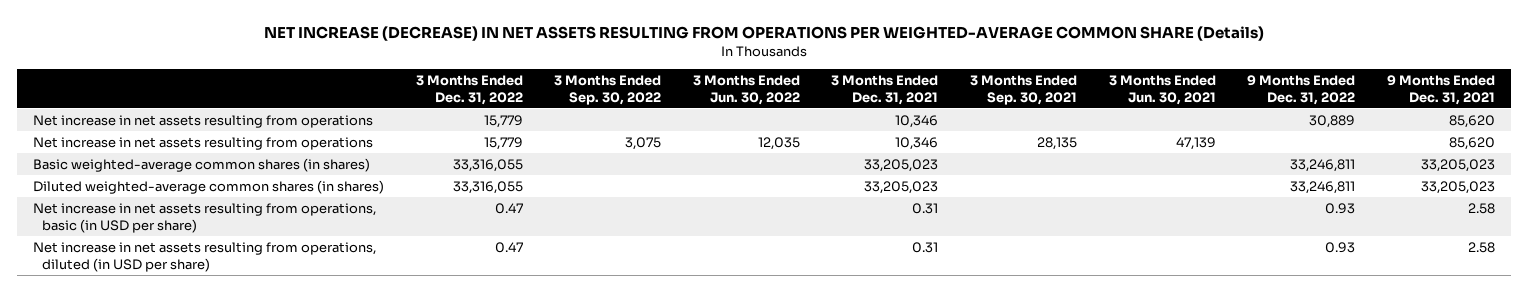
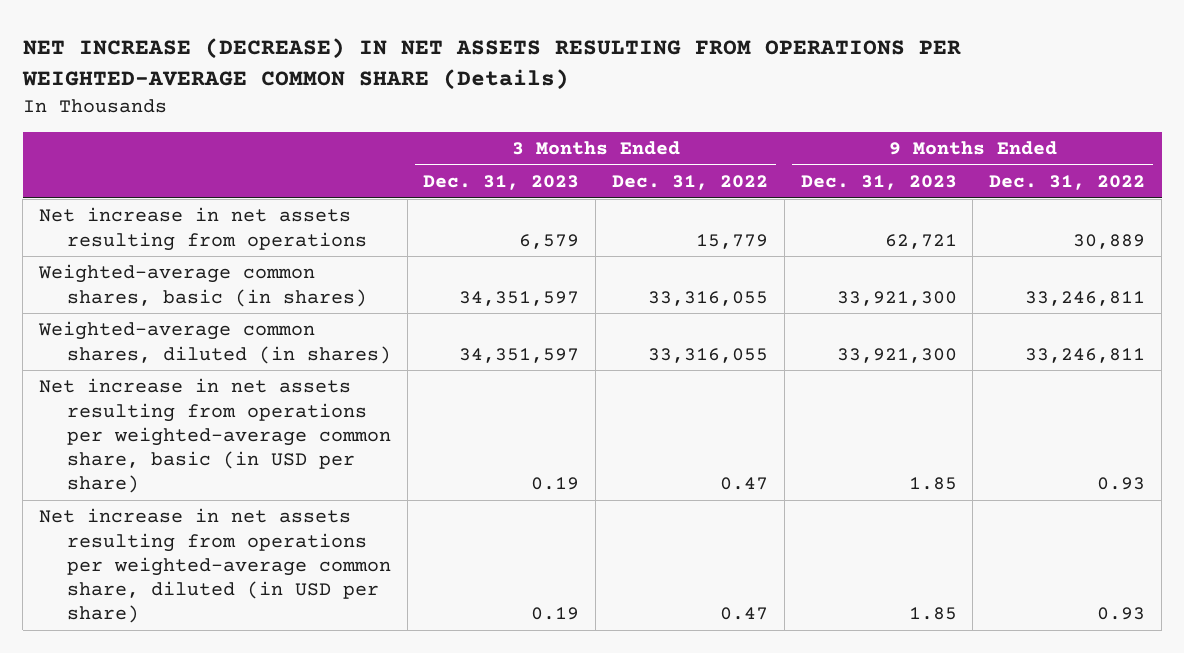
- | 3 Months Ended Dec. 31, 2022 | 3 Months Ended Sep. 30, 2022 | 3 Months Ended Jun. 30, 2022 | 3 Months Ended Dec. 31, 2021 | 3 Months Ended Sep. 30, 2021 | 3 Months Ended Jun. 30, 2021 | 9 Months Ended Dec. 31, 2022 | 9 Months Ended Dec. 31, 2021
+ | 3 Months Ended Dec. 31, 2023 | 3 Months Ended Dec. 31, 2022 | 9 Months Ended Dec. 31, 2023 | 9 Months Ended Dec. 31, 2022
- Net increase in net assets resulting from operations | 15,779 | 3,075 | 12,035 | 10,346 | 28,135 | 47,139 | | 85,620
- Basic weighted-average common shares (in shares) | 33,316,055 | | | 33,205,023 | | | 33,246,811 | 33,205,023
- Diluted weighted-average common shares (in shares) | 33,316,055 | | | 33,205,023 | | | 33,246,811 | 33,205,023
- Net increase in net assets resulting from operations, basic (in USD per share) | 0.47 | | | 0.31 | | | 0.93 | 2.58
- Net increase in net assets resulting from operations, diluted (in USD per share) | 0.47 | | | 0.31 | | | 0.93 | 2.58
+ Weighted-average common shares, basic (in shares) | 34,351,597 | 33,316,055 | 33,921,300 | 33,246,811
+ Weighted-average common shares, diluted (in shares) | 34,351,597 | 33,316,055 | 33,921,300 | 33,246,811
+ Net increase in net assets resulting from operations per weighted-average common share, basic (in USD per share) | 0.19 | 0.47 | 1.85 | 0.93
+ Net increase in net assets resulting from operations per weighted-average common share, diluted (in USD per share) | 0.19 | 0.47 | 1.85 | 0.93

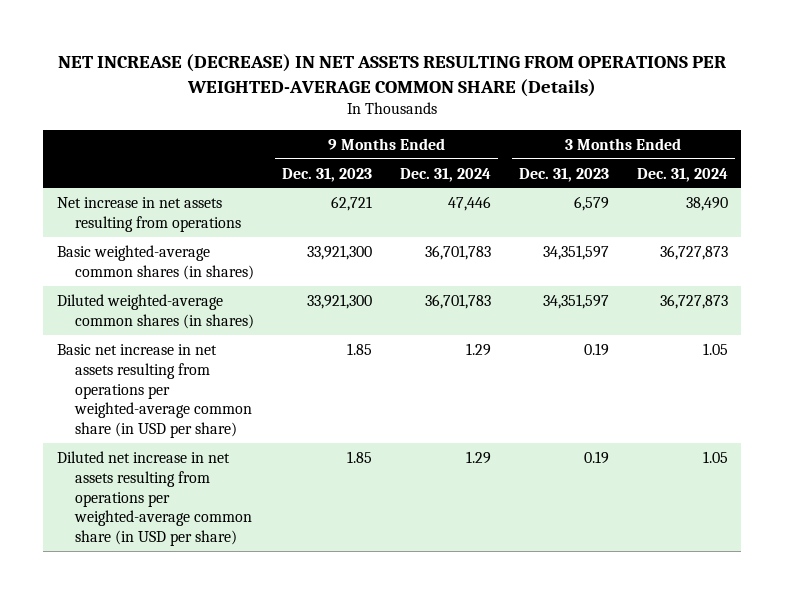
- | 3 Months Ended Dec. 31, 2023 | 3 Months Ended Dec. 31, 2022 | 9 Months Ended Dec. 31, 2023 | 9 Months Ended Dec. 31, 2022
+ | 9 Months Ended Dec. 31, 2023 | 9 Months Ended Dec. 31, 2024 | 3 Months Ended Dec. 31, 2023 | 3 Months Ended Dec. 31, 2024
- Weighted-average common shares, basic (in shares) | 34,351,597 | 33,316,055 | 33,921,300 | 33,246,811
- Weighted-average common shares, diluted (in shares) | 34,351,597 | 33,316,055 | 33,921,300 | 33,246,811
- Net increase in net assets resulting from operations per weighted-average common share, basic (in USD per share) | 0.19 | 0.47 | 1.85 | 0.93
- Net increase in net assets resulting from operations per weighted-average common share, diluted (in USD per share) | 0.19 | 0.47 | 1.85 | 0.93
+ Basic weighted-average common shares (in shares) | 33,921,300 | 36,701,783 | 34,351,597 | 36,727,873
+ Diluted weighted-average common shares (in shares) | 33,921,300 | 36,701,783 | 34,351,597 | 36,727,873
+ Basic net increase in net assets resulting from operations per weighted-average common share (in USD per share) | 1.85 | 1.29 | 0.19 | 1.05
+ Diluted net increase in net assets resulting from operations per weighted-average common share (in USD per share) | 1.85 | 1.29 | 0.19 | 1.05

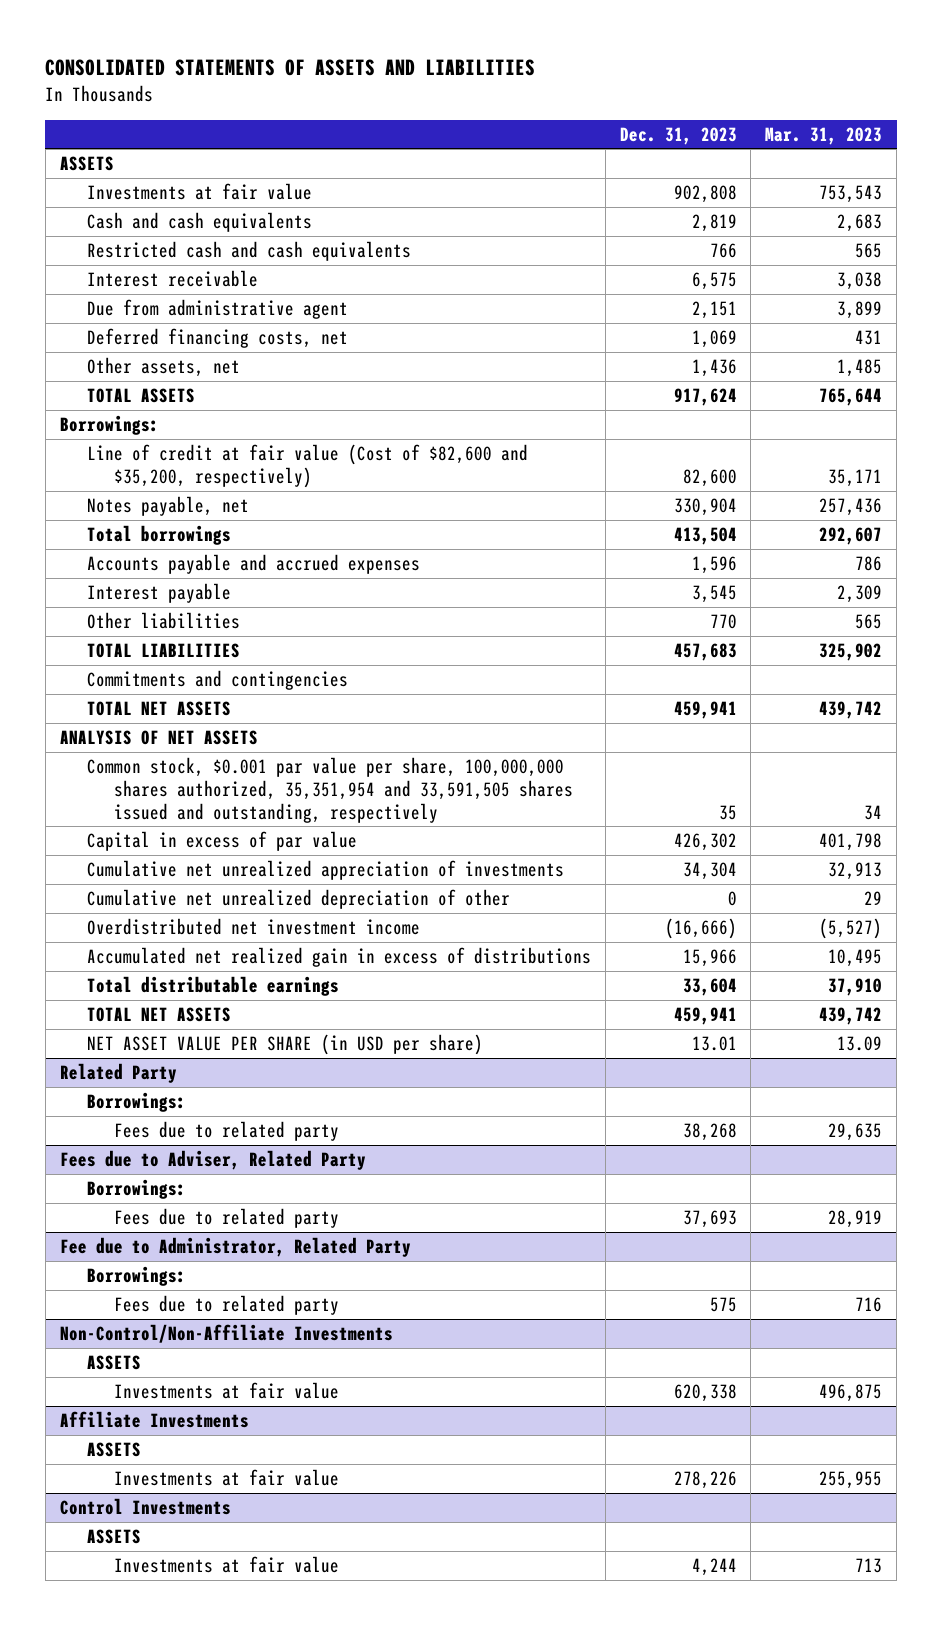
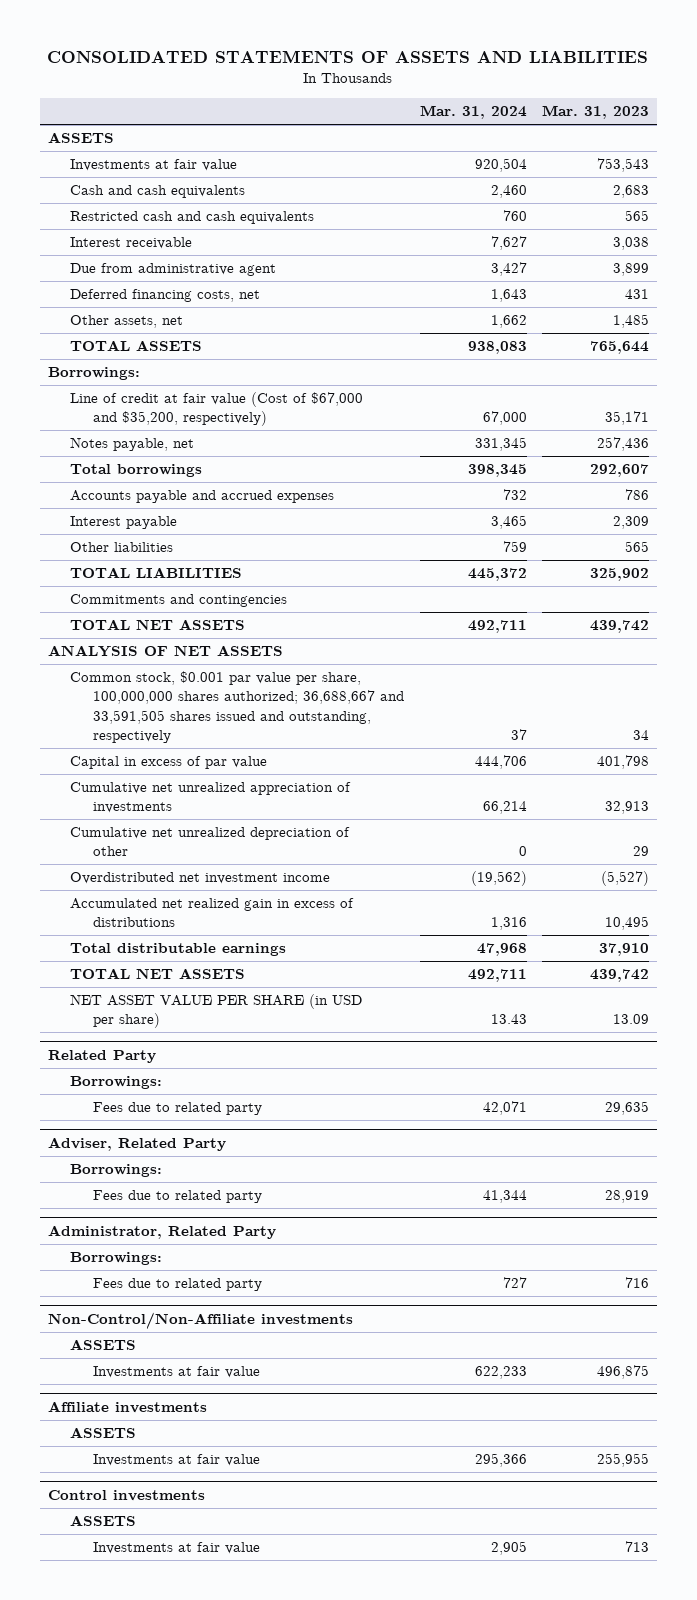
- | Dec. 31, 2023 | Mar. 31, 2023
+ | Mar. 31, 2024 | Mar. 31, 2023
- Line of credit at fair value (Cost of $82,600 and $35,200, respectively) | 82,600 | 35,171
+ Line of credit at fair value (Cost of $67,000 and $35,200, respectively) | 67,000 | 35,171
- Common stock, $0.001 par value per share, 100,000,000 shares authorized, 35,351,954 and 33,591,505 shares issued and outstanding, respectively | 35 | 34
+ Common stock, $0.001 par value per share, 100,000,000 shares authorized; 36,688,667 and 33,591,505 shares issued and outstanding, respectively | 37 | 34
- Fees due to Adviser, Related Party
+ Adviser, Related Party
- Fee due to Administrator, Related Party
+ Administrator, Related Party
- Non-Control/Non-Affiliate Investments
+ Non-Control/Non-Affiliate investments
- Affiliate Investments
+ Affiliate investments
- Control Investments
+ Control investments

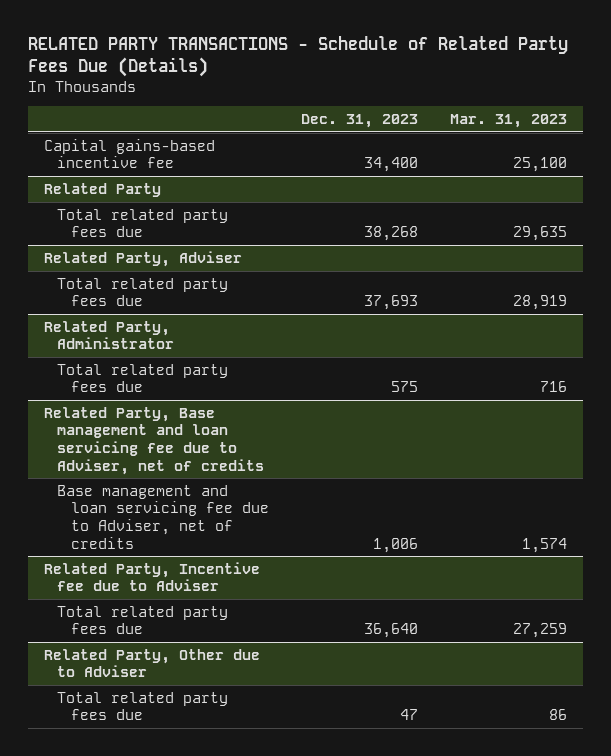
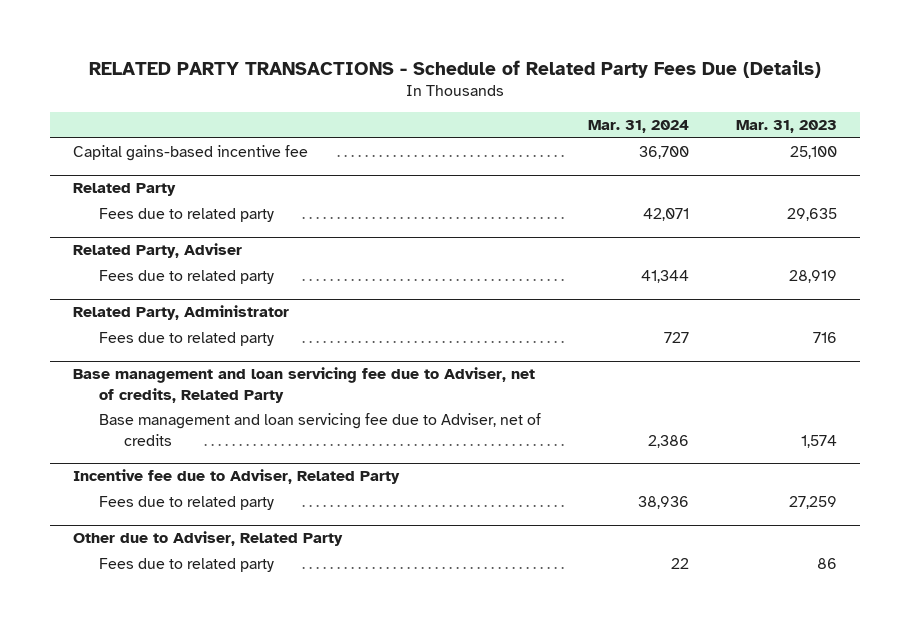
- | Dec. 31, 2023 | Mar. 31, 2023
+ | Mar. 31, 2024 | Mar. 31, 2023
@ Related Party
- Total related party fees due | 38,268 | 29,635
+ Fees due to related party | 42,071 | 29,635
@ Related Party, Adviser
- Total related party fees due | 37,693 | 28,919
+ Fees due to related party | 41,344 | 28,919
@ Related Party, Administrator
- Total related party fees due | 575 | 716
- Related Party, Base management and loan servicing fee due to Adviser, net of credits
@ Related Party, Administrator
+ Fees due to related party | 727 | 716
+ Base management and loan servicing fee due to Adviser, net of credits, Related Party
- Related Party, Incentive fee due to Adviser
- Total related party fees due | 36,640 | 27,259
- Related Party, Other due to Adviser
- Total related party fees due | 47 | 86
+ Incentive fee due to Adviser, Related Party
+ Fees due to related party | 38,936 | 27,259
+ Other due to Adviser, Related Party
+ Fees due to related party | 22 | 86

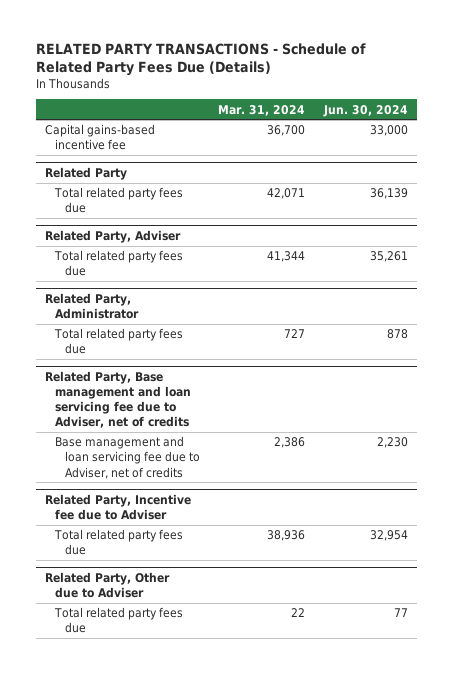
- | Mar. 31, 2024 | Mar. 31, 2023
+ | Mar. 31, 2024 | Jun. 30, 2024
@ Related Party
- Fees due to related party | 42,071 | 29,635
+ Total related party fees due | 42,071 | 36,139
@ Related Party, Adviser
- Fees due to related party | 41,344 | 28,919
+ Total related party fees due | 41,344 | 35,261
@ Related Party, Administrator
- Fees due to related party | 727 | 716
- Base management and loan servicing fee due to Adviser, net of credits, Related Party
@ Related Party, Administrator
+ Total related party fees due | 727 | 878
+ Related Party, Base management and loan servicing fee due to Adviser, net of credits
- Incentive fee due to Adviser, Related Party
- Fees due to related party | 38,936 | 27,259
- Other due to Adviser, Related Party
- Fees due to related party | 22 | 86
+ Related Party, Incentive fee due to Adviser
+ Total related party fees due | 38,936 | 32,954
+ Related Party, Other due to Adviser
+ Total related party fees due | 22 | 77

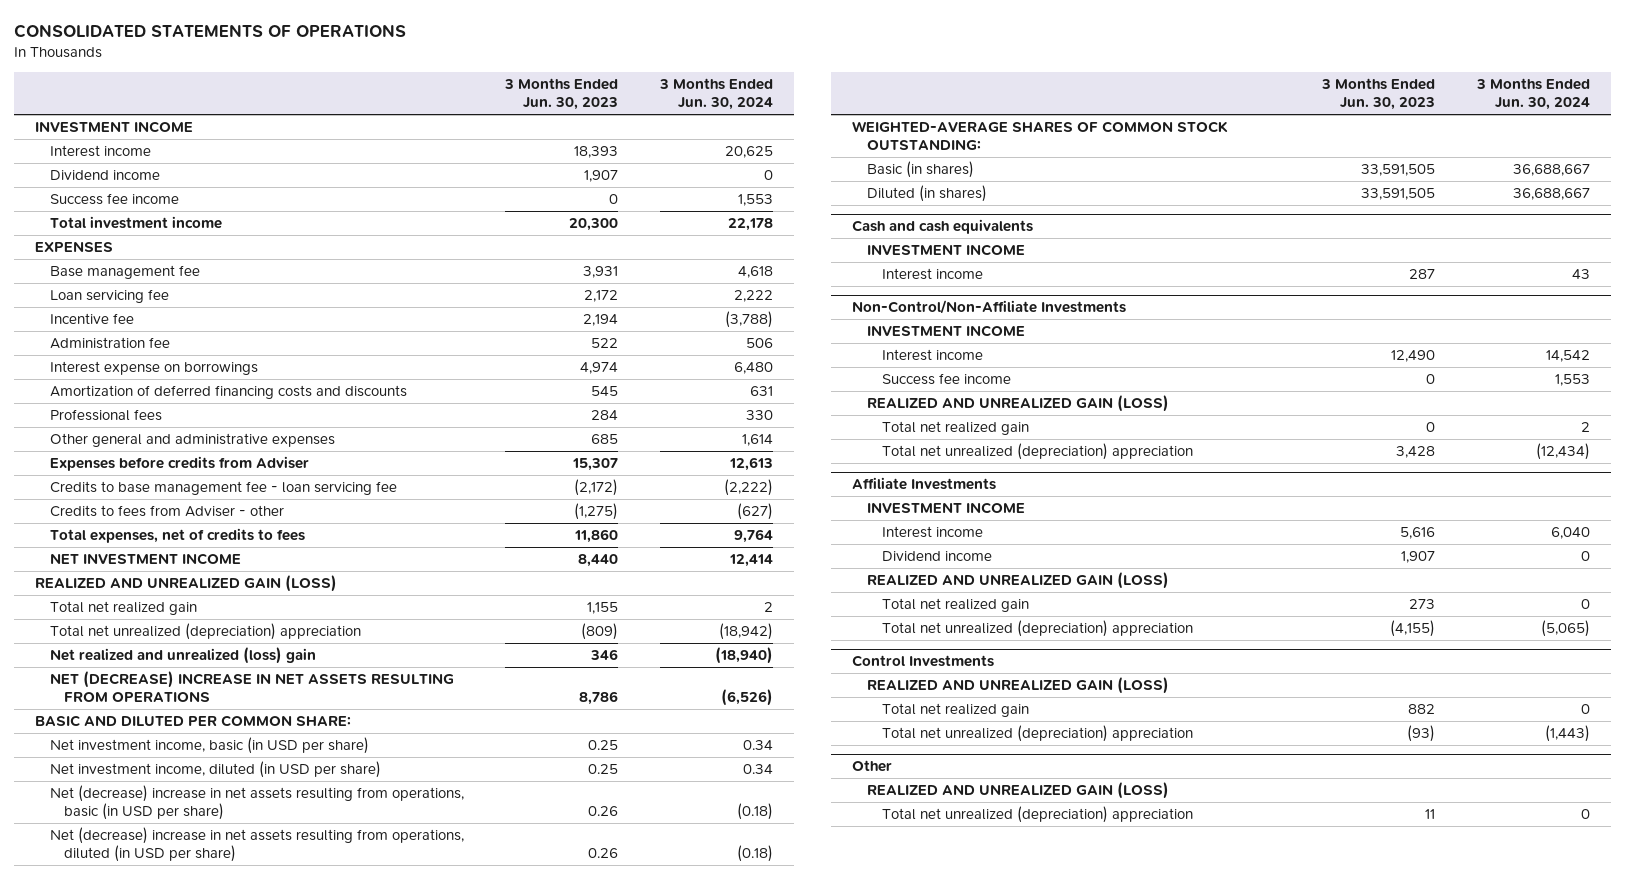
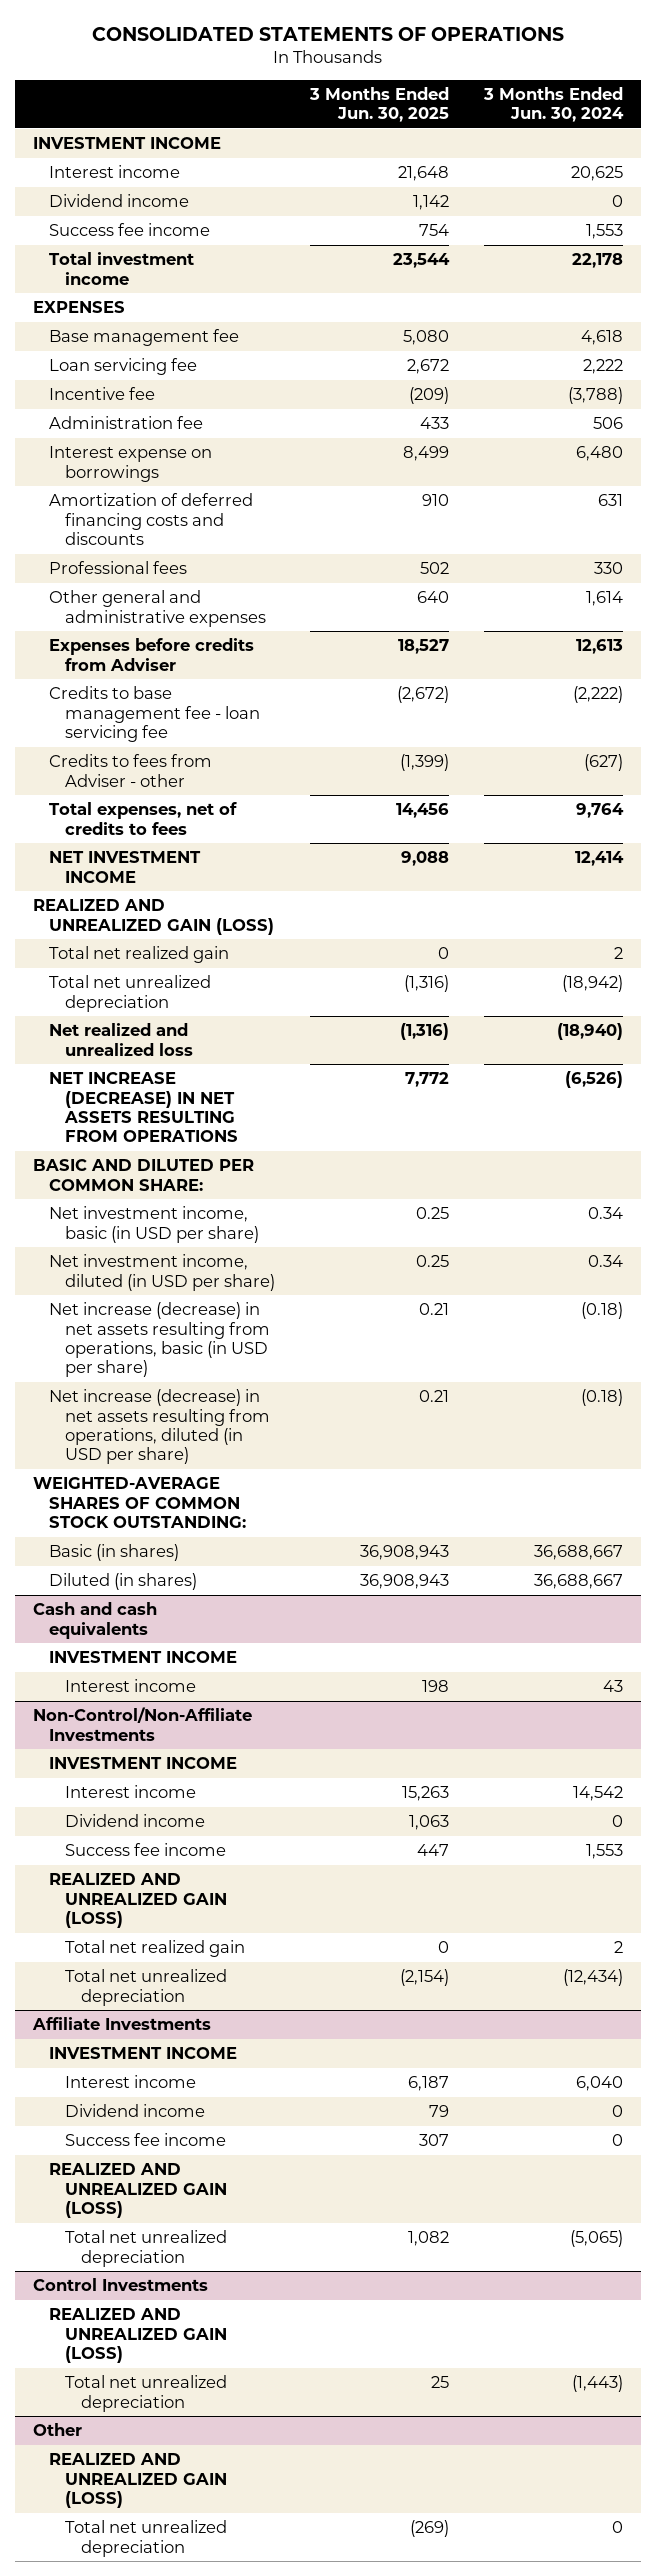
- | 3 Months Ended Jun. 30, 2023 | 3 Months Ended Jun. 30, 2024
+ | 3 Months Ended Jun. 30, 2025 | 3 Months Ended Jun. 30, 2024
- Total net unrealized (depreciation) appreciation | (809) | (18,942)
- Net realized and unrealized (loss) gain | 346 | (18,940)
- NET (DECREASE) INCREASE IN NET ASSETS RESULTING FROM OPERATIONS | 8,786 | (6,526)
+ Total net unrealized depreciation | (1,316) | (18,942)
+ Net realized and unrealized loss | (1,316) | (18,940)
+ NET INCREASE (DECREASE) IN NET ASSETS RESULTING FROM OPERATIONS | 7,772 | (6,526)
- Net (decrease) increase in net assets resulting from operations, basic (in USD per share) | 0.26 | (0.18)
- Net (decrease) increase in net assets resulting from operations, diluted (in USD per share) | 0.26 | (0.18)
+ Net increase (decrease) in net assets resulting from operations, basic (in USD per share) | 0.21 | (0.18)
+ Net increase (decrease) in net assets resulting from operations, diluted (in USD per share) | 0.21 | (0.18)
@ Non-Control/Non-Affiliate Investments
+ Dividend income | 1,063 | 0
- Total net unrealized (depreciation) appreciation | 3,428 | (12,434)
+ Total net unrealized depreciation | (2,154) | (12,434)
@ Affiliate Investments
+ Success fee income | 307 | 0
- Total net realized gain | 273 | 0
- Total net unrealized (depreciation) appreciation | (4,155) | (5,065)
+ Total net unrealized depreciation | 1,082 | (5,065)
@ Control Investments
- Total net realized gain | 882 | 0
- Total net unrealized (depreciation) appreciation | (93) | (1,443)
+ Total net unrealized depreciation | 25 | (1,443)
@ Other
- Total net unrealized (depreciation) appreciation | 11 | 0
+ Total net unrealized depreciation | (269) | 0

